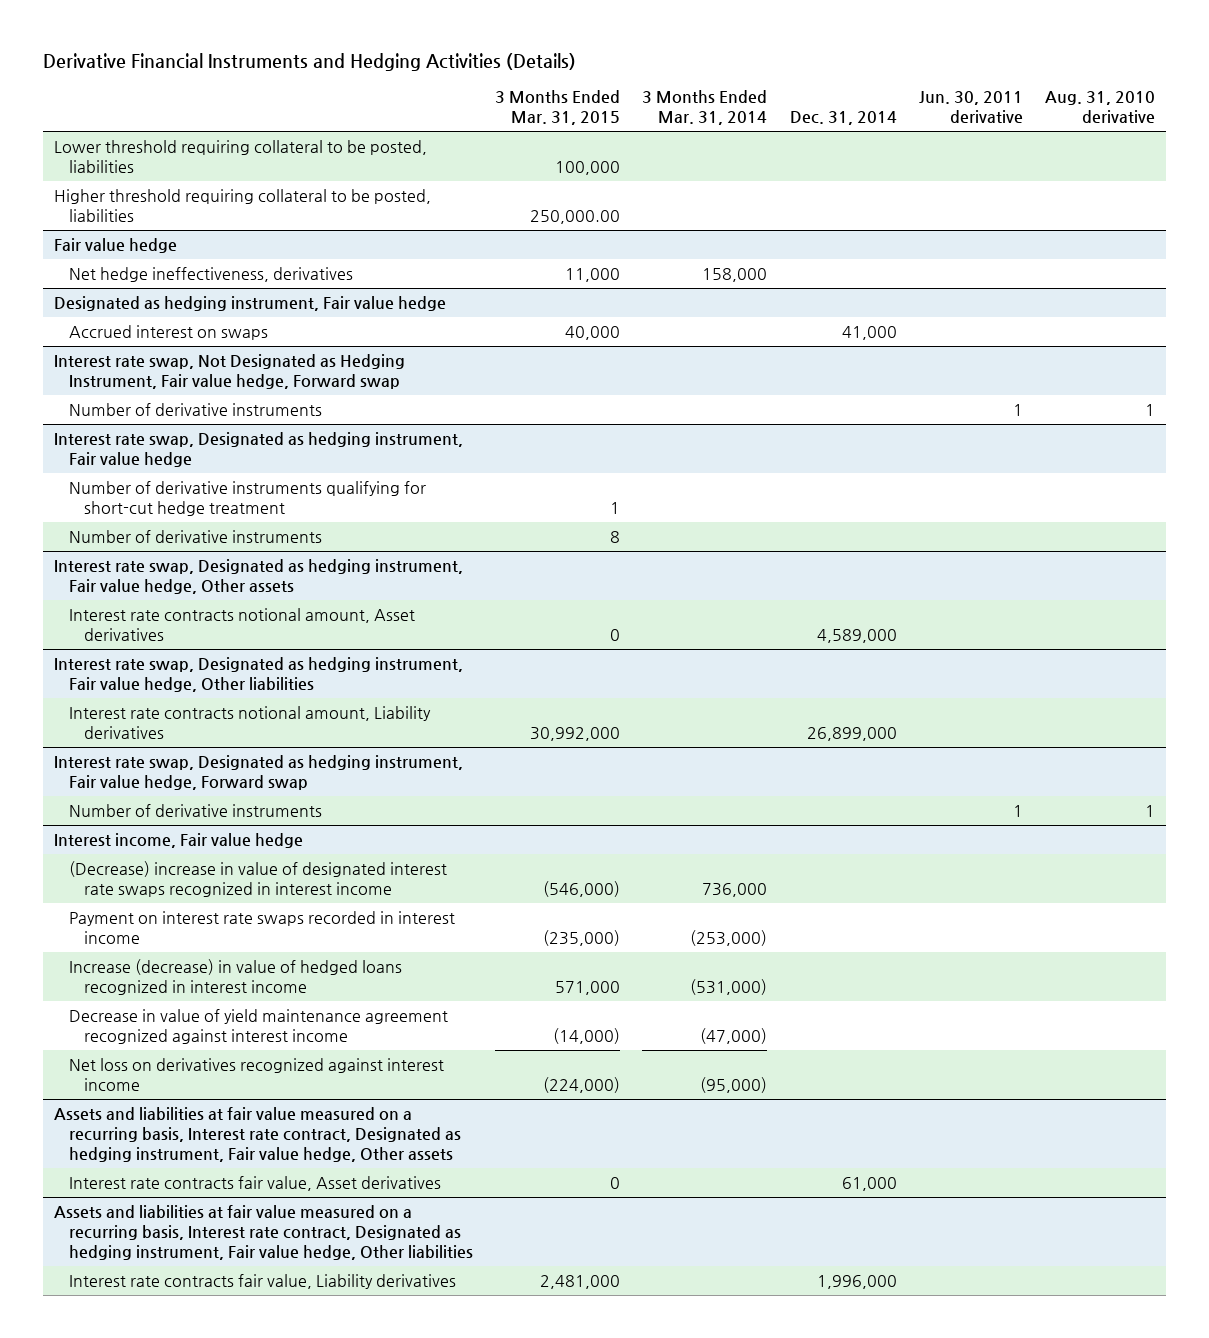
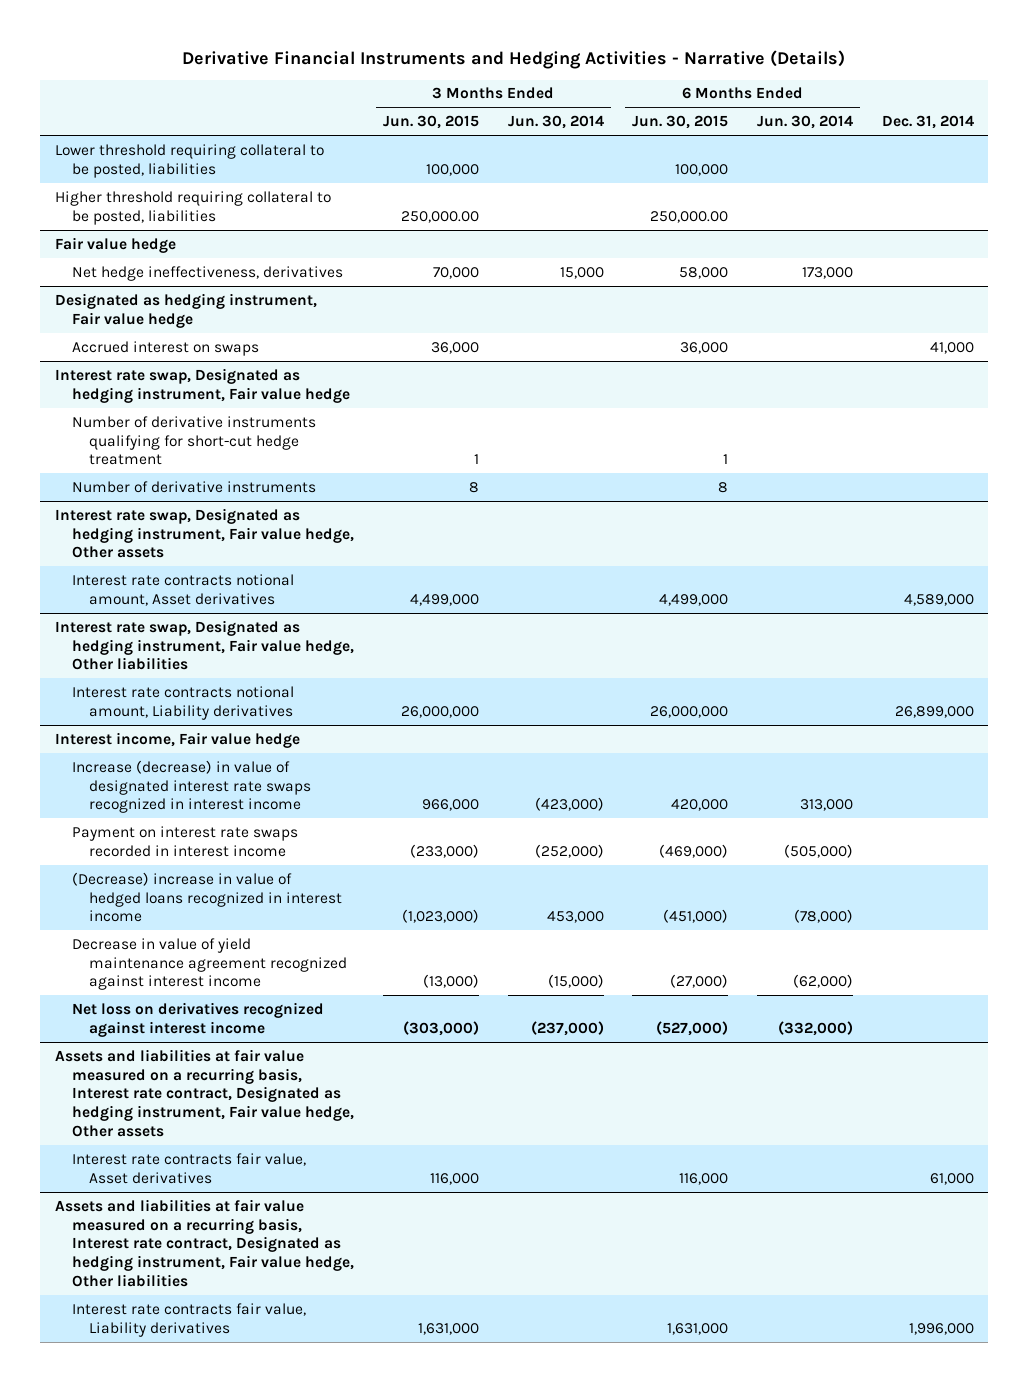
- Derivative Financial Instruments and Hedging Activities (Details)
+ Derivative Financial Instruments and Hedging Activities - Narrative (Details)
- | 3 Months Ended Mar. 31, 2015 | 3 Months Ended Mar. 31, 2014 | Dec. 31, 2014 | Jun. 30, 2011 derivative | Aug. 31, 2010 derivative
+ | 3 Months Ended Jun. 30, 2015 | 3 Months Ended Jun. 30, 2014 | 6 Months Ended Jun. 30, 2015 | 6 Months Ended Jun. 30, 2014 | Dec. 31, 2014
- Interest rate swap, Not Designated as Hedging Instrument, Fair value hedge, Forward swap
- Number of derivative instruments | | | | 1 | 1
- Interest rate swap, Designated as hedging instrument, Fair value hedge, Forward swap
- Number of derivative instruments | | | | 1 | 1
@ Interest income, Fair value hedge
- (Decrease) increase in value of designated interest rate swaps recognized in interest income | (546,000) | 736,000 | | |
+ Increase (decrease) in value of designated interest rate swaps recognized in interest income | 966,000 | (423,000) | 420,000 | 313,000 |
- Increase (decrease) in value of hedged loans recognized in interest income | 571,000 | (531,000) | | |
+ (Decrease) increase in value of hedged loans recognized in interest income | (1,023,000) | 453,000 | (451,000) | (78,000) |

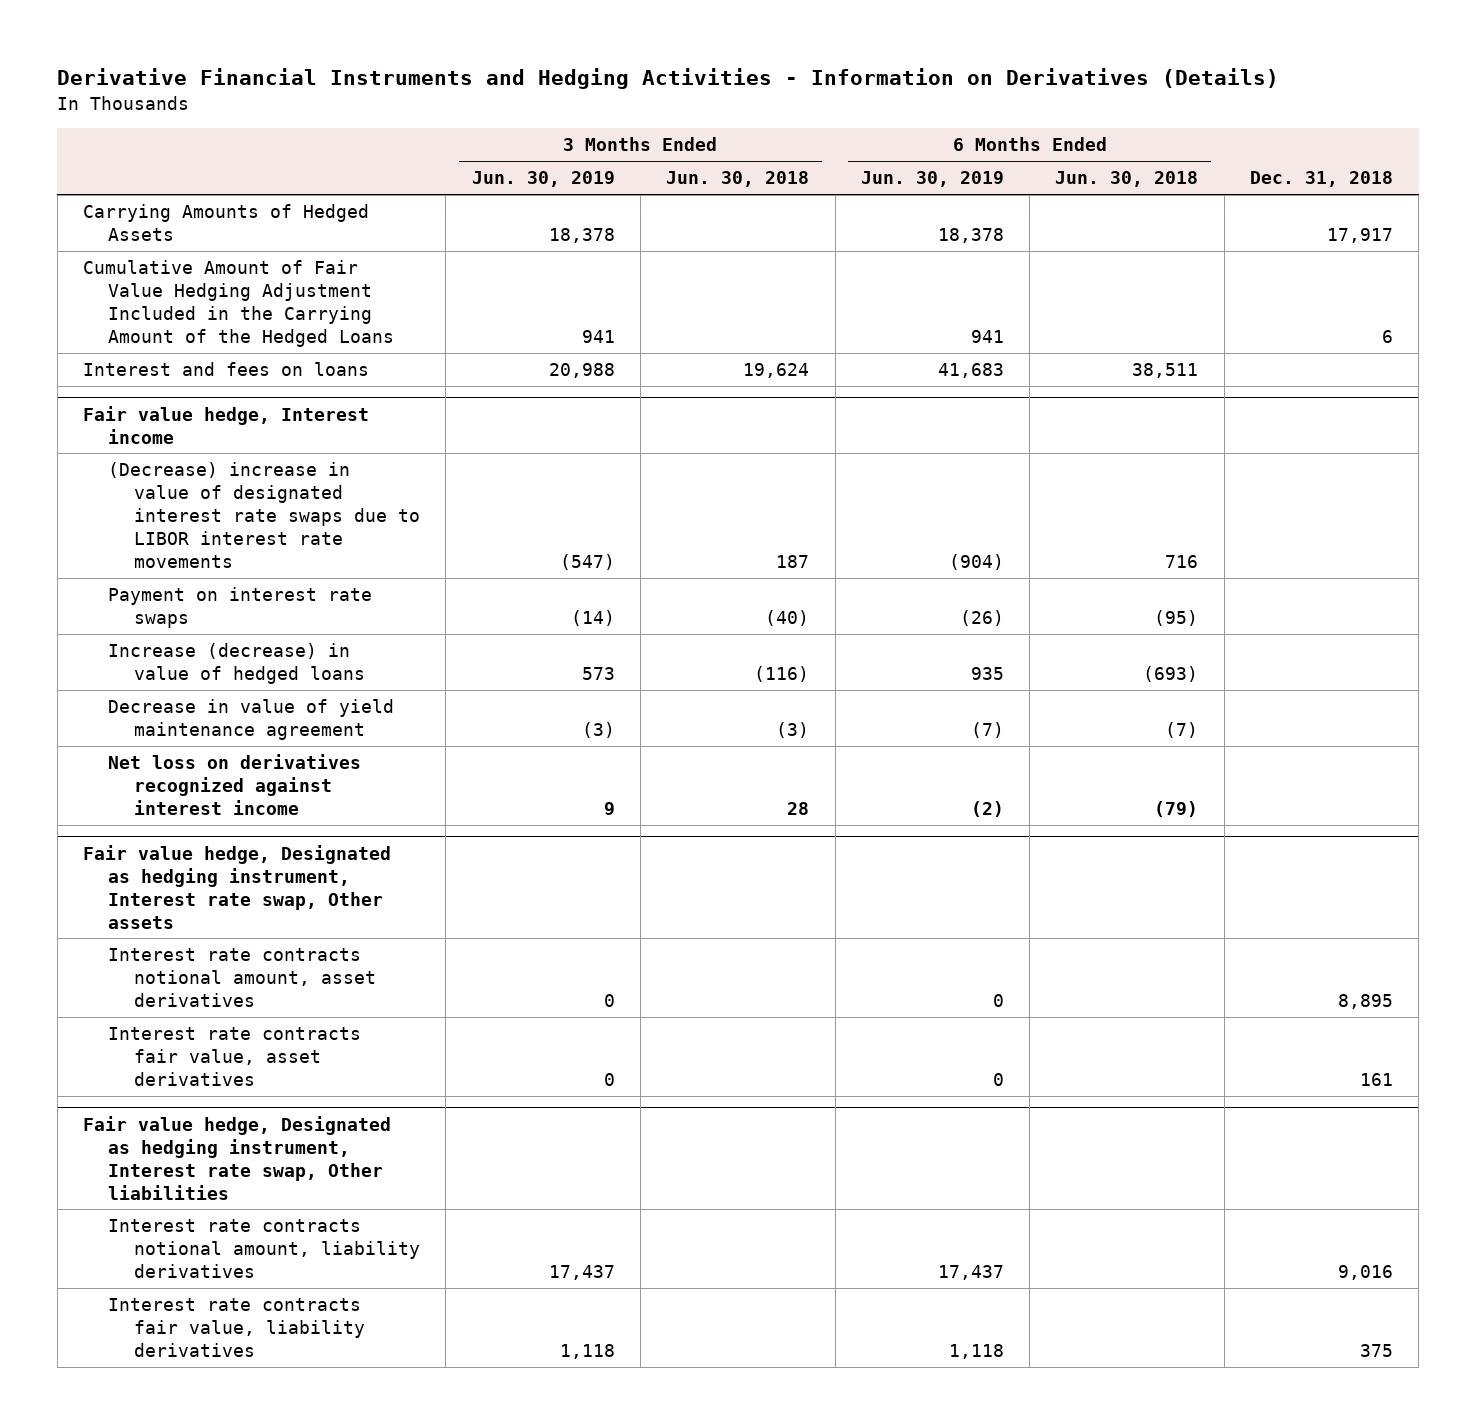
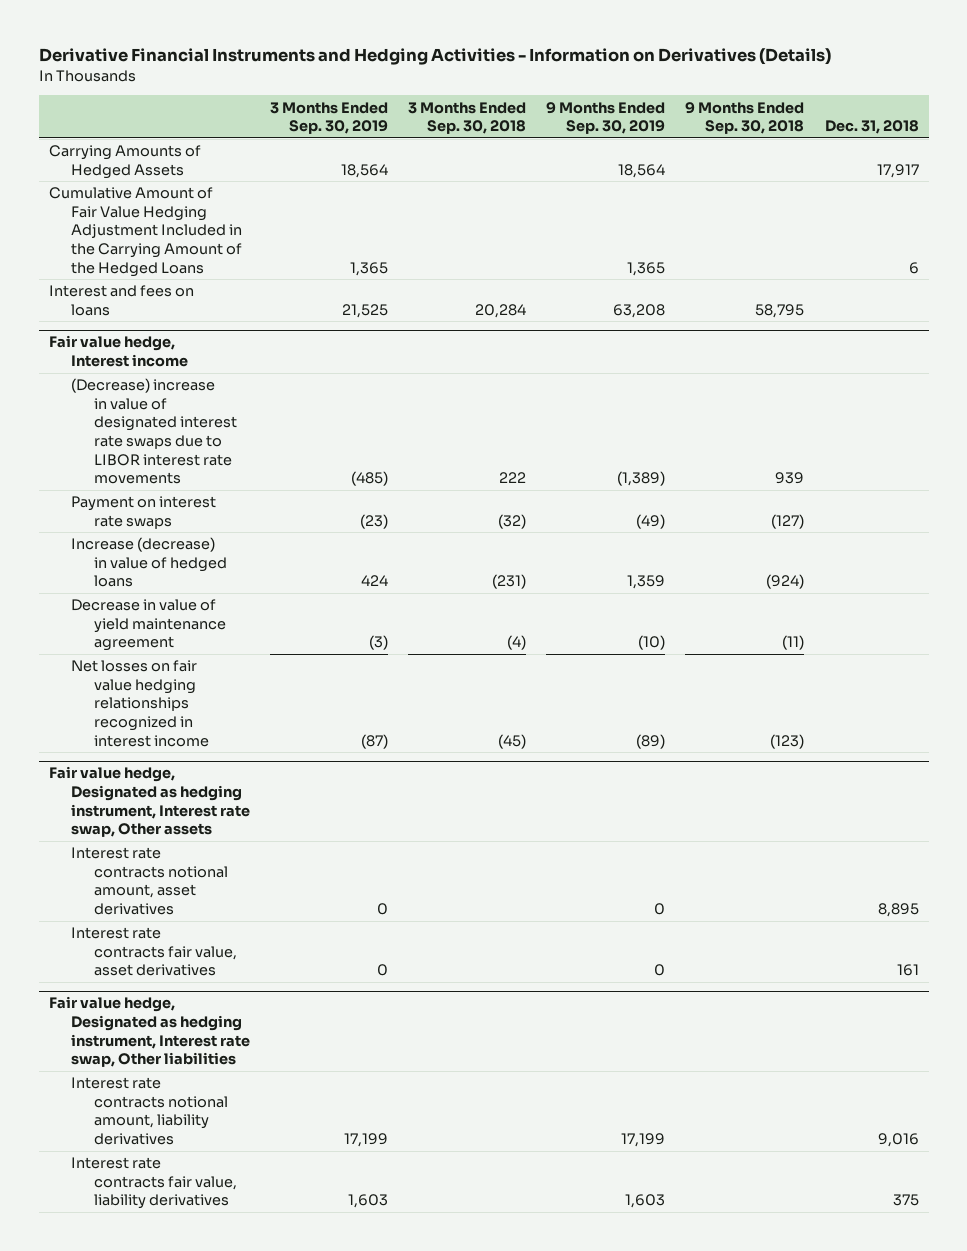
- | 3 Months Ended Jun. 30, 2019 | 3 Months Ended Jun. 30, 2018 | 6 Months Ended Jun. 30, 2019 | 6 Months Ended Jun. 30, 2018 | Dec. 31, 2018
+ | 3 Months Ended Sep. 30, 2019 | 3 Months Ended Sep. 30, 2018 | 9 Months Ended Sep. 30, 2019 | 9 Months Ended Sep. 30, 2018 | Dec. 31, 2018
@ Fair value hedge, Interest income
- Net loss on derivatives recognized against interest income | 9 | 28 | (2) | (79) |
+ Net losses on fair value hedging relationships recognized in interest income | (87) | (45) | (89) | (123) |

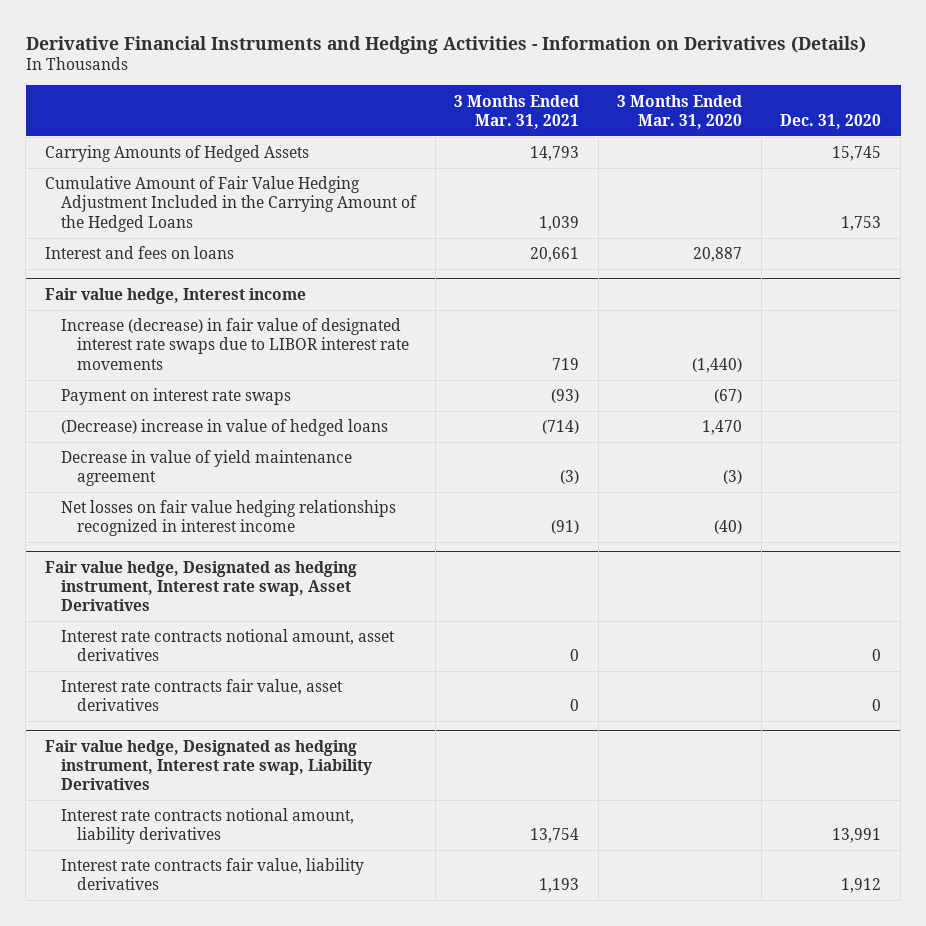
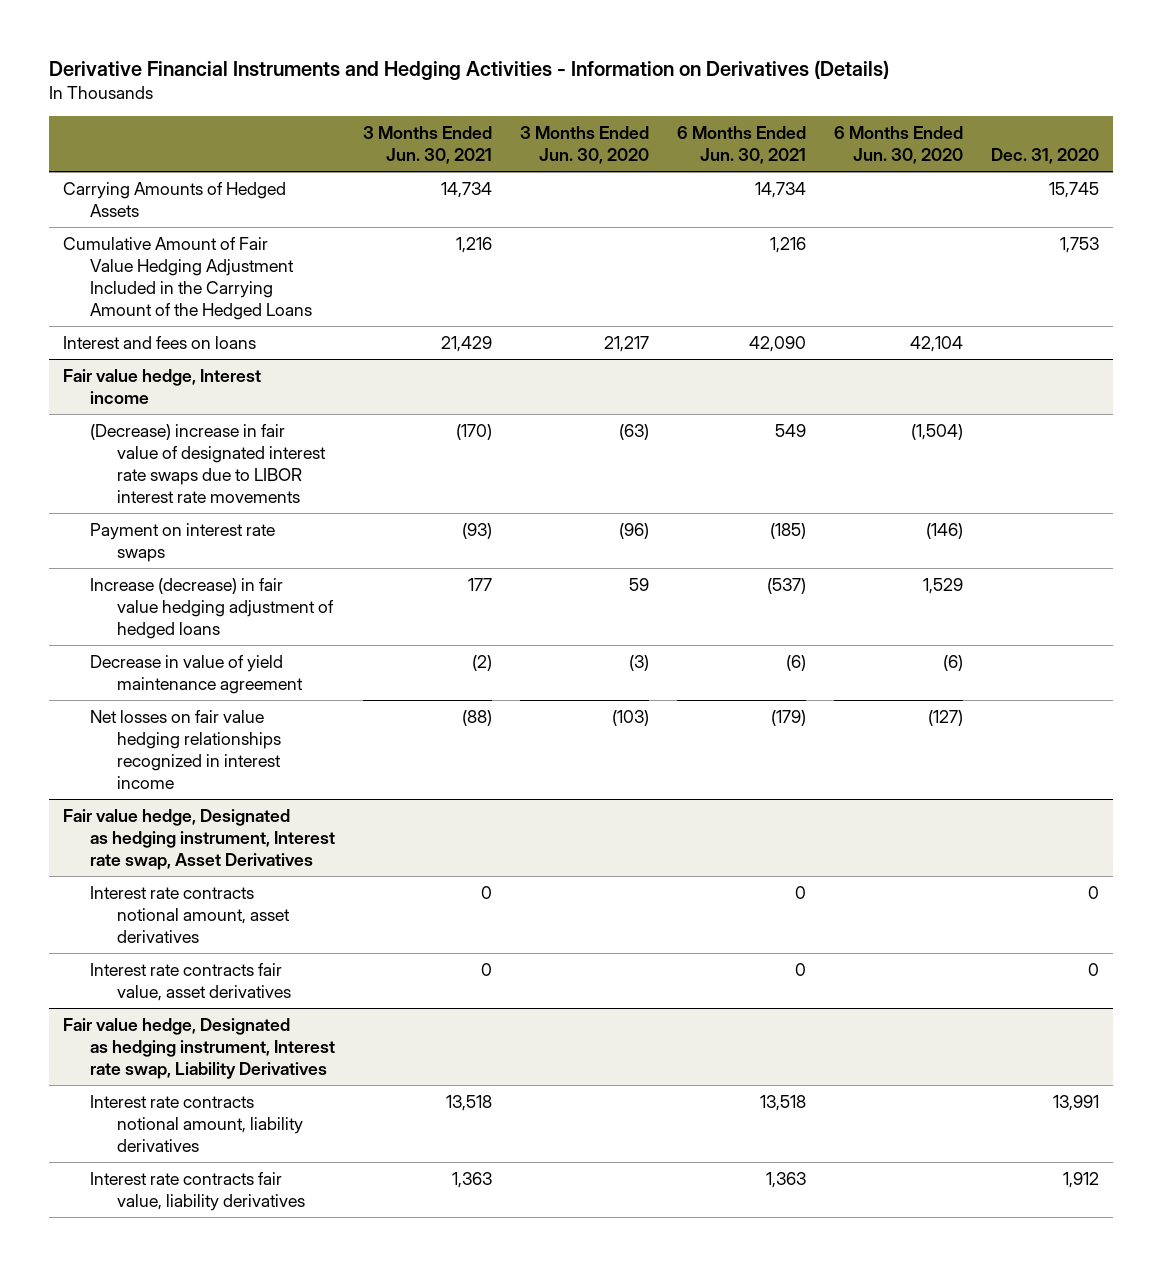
- | 3 Months Ended Mar. 31, 2021 | 3 Months Ended Mar. 31, 2020 | Dec. 31, 2020
+ | 3 Months Ended Jun. 30, 2021 | 3 Months Ended Jun. 30, 2020 | 6 Months Ended Jun. 30, 2021 | 6 Months Ended Jun. 30, 2020 | Dec. 31, 2020
@ Fair value hedge, Interest income
- Increase (decrease) in fair value of designated interest rate swaps due to LIBOR interest rate movements | 719 | (1,440) |
+ (Decrease) increase in fair value of designated interest rate swaps due to LIBOR interest rate movements | (170) | (63) | 549 | (1,504) |
- (Decrease) increase in value of hedged loans | (714) | 1,470 |
+ Increase (decrease) in fair value hedging adjustment of hedged loans | 177 | 59 | (537) | 1,529 |

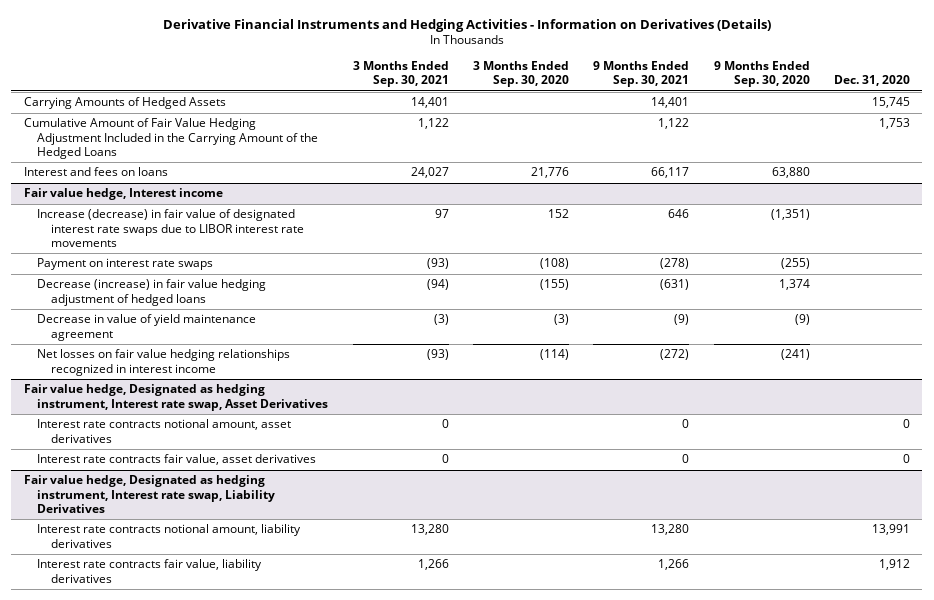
- | 3 Months Ended Jun. 30, 2021 | 3 Months Ended Jun. 30, 2020 | 6 Months Ended Jun. 30, 2021 | 6 Months Ended Jun. 30, 2020 | Dec. 31, 2020
+ | 3 Months Ended Sep. 30, 2021 | 3 Months Ended Sep. 30, 2020 | 9 Months Ended Sep. 30, 2021 | 9 Months Ended Sep. 30, 2020 | Dec. 31, 2020
@ Fair value hedge, Interest income
- (Decrease) increase in fair value of designated interest rate swaps due to LIBOR interest rate movements | (170) | (63) | 549 | (1,504) |
+ Increase (decrease) in fair value of designated interest rate swaps due to LIBOR interest rate movements | 97 | 152 | 646 | (1,351) |
- Increase (decrease) in fair value hedging adjustment of hedged loans | 177 | 59 | (537) | 1,529 |
+ Decrease (increase) in fair value hedging adjustment of hedged loans | (94) | (155) | (631) | 1,374 |

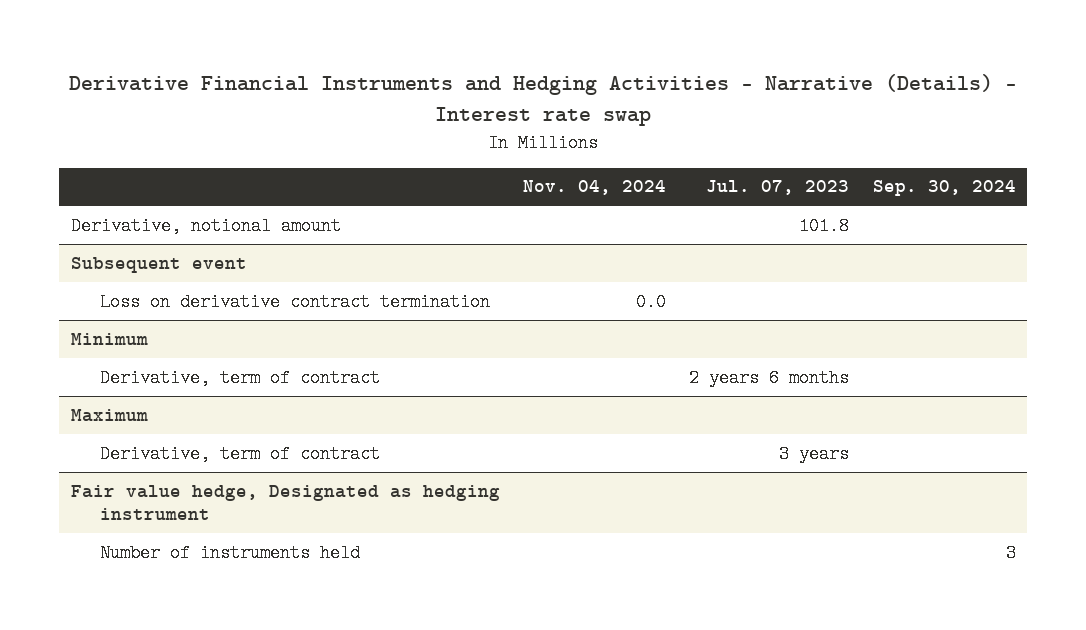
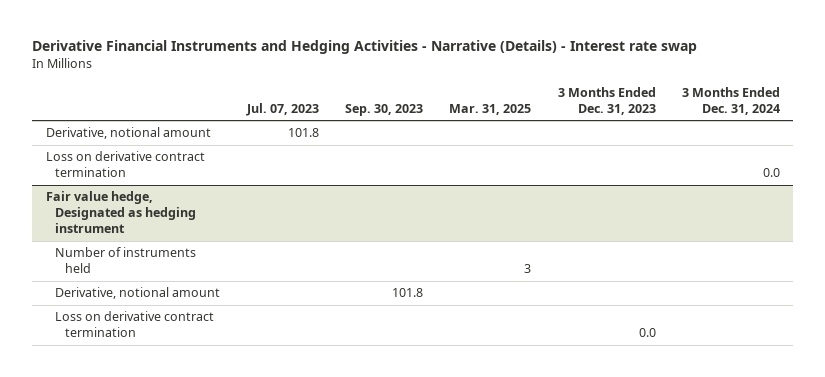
- | Nov. 04, 2024 | Jul. 07, 2023 | Sep. 30, 2024
+ | Jul. 07, 2023 | Sep. 30, 2023 | Mar. 31, 2025 | 3 Months Ended Dec. 31, 2023 | 3 Months Ended Dec. 31, 2024
- Subsequent event
- Loss on derivative contract termination | 0.0 | |
- Minimum
- Derivative, term of contract | | 2 years 6 months |
- Maximum
- Derivative, term of contract | | 3 years |
+ Loss on derivative contract termination | | | | | 0.0
@ Fair value hedge, Designated as hedging instrument
+ Derivative, notional amount | | 101.8 | | |
+ Loss on derivative contract termination | | | | 0.0 |

